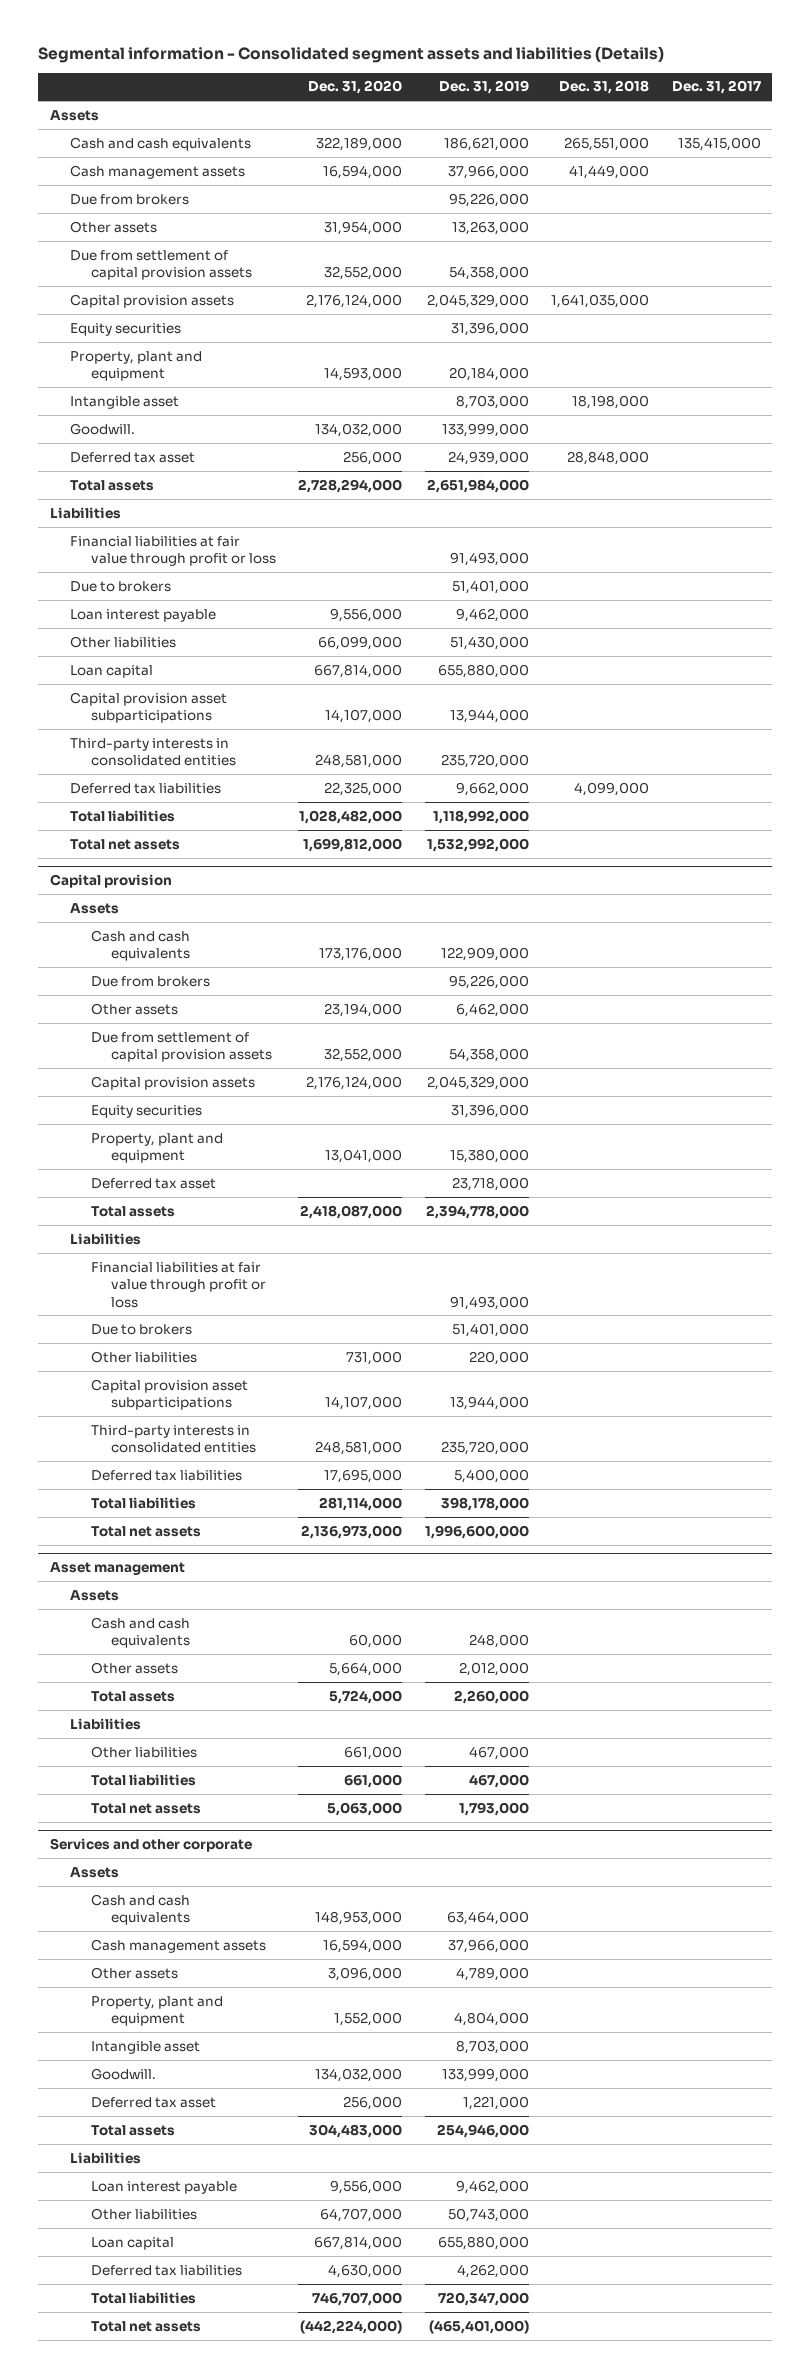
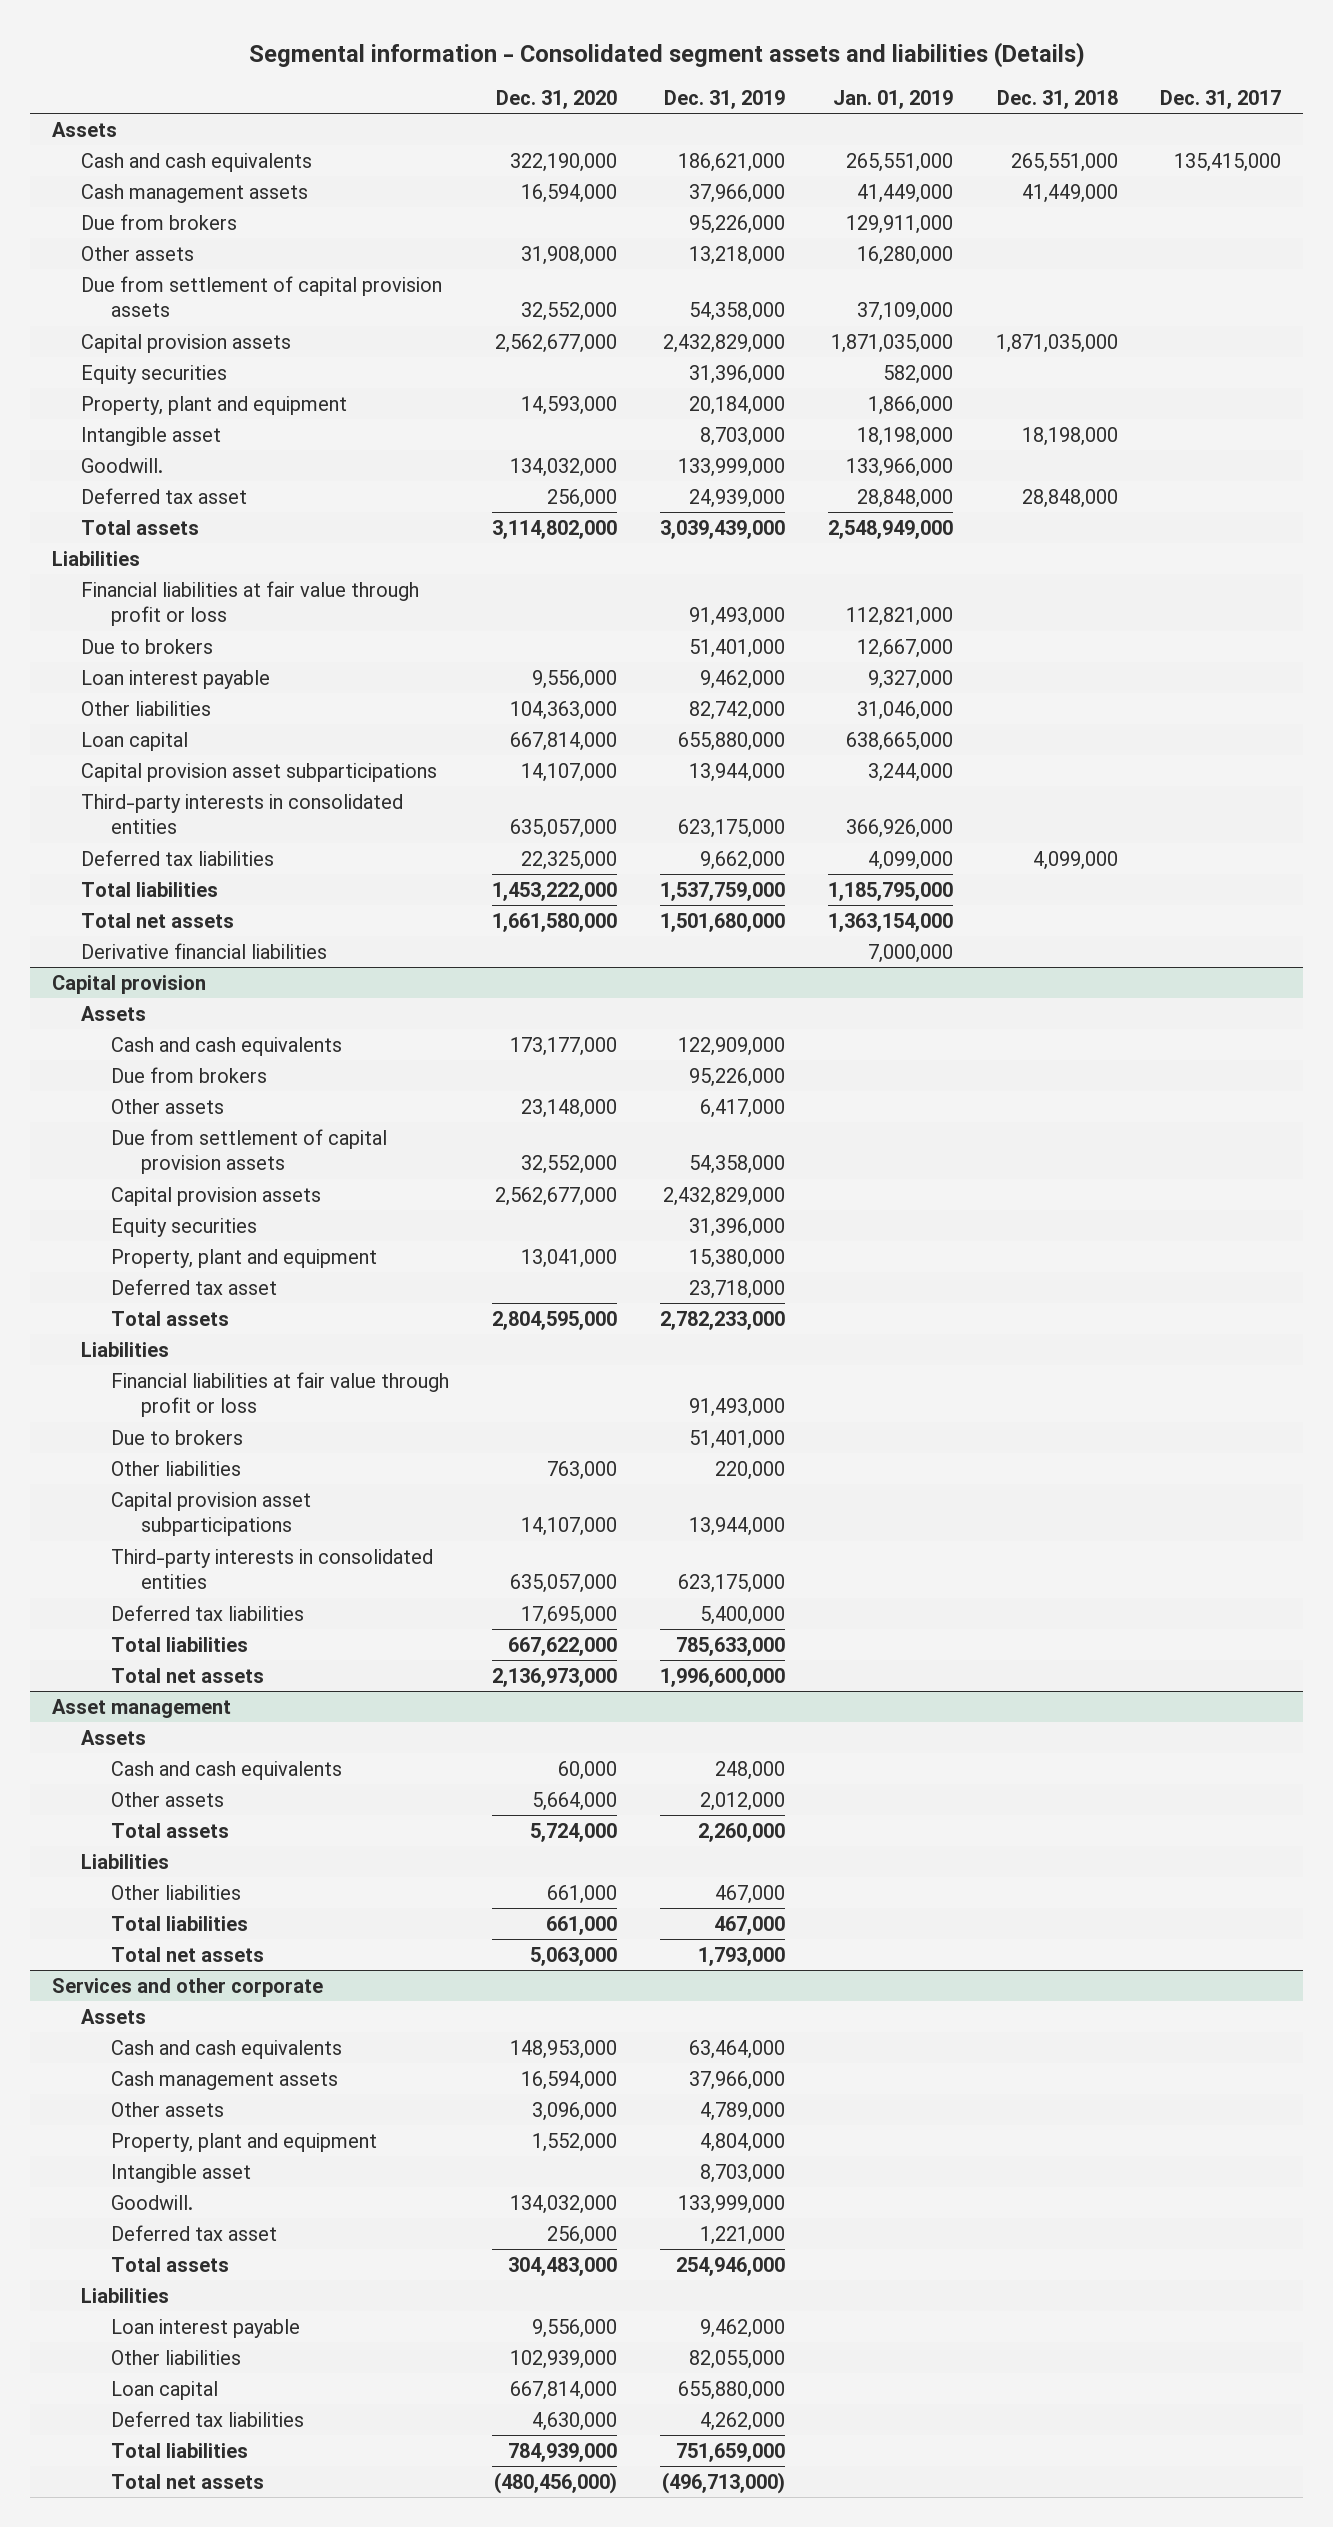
- | Dec. 31, 2020 | Dec. 31, 2019 | Dec. 31, 2018 | Dec. 31, 2017
+ | Dec. 31, 2020 | Dec. 31, 2019 | Jan. 01, 2019 | Dec. 31, 2018 | Dec. 31, 2017
- Cash and cash equivalents | 322,189,000 | 186,621,000 | 265,551,000 | 135,415,000
+ Cash and cash equivalents | 322,190,000 | 186,621,000 | 265,551,000 | 265,551,000 | 135,415,000
- Other assets | 31,954,000 | 13,263,000 | |
+ Other assets | 31,908,000 | 13,218,000 | 16,280,000 | |
- Capital provision assets | 2,176,124,000 | 2,045,329,000 | 1,641,035,000 |
+ Capital provision assets | 2,562,677,000 | 2,432,829,000 | 1,871,035,000 | 1,871,035,000 |
- Total assets | 2,728,294,000 | 2,651,984,000 | |
+ Total assets | 3,114,802,000 | 3,039,439,000 | 2,548,949,000 | |
- Other liabilities | 66,099,000 | 51,430,000 | |
+ Other liabilities | 104,363,000 | 82,742,000 | 31,046,000 | |
- Third-party interests in consolidated entities | 248,581,000 | 235,720,000 | |
+ Third-party interests in consolidated entities | 635,057,000 | 623,175,000 | 366,926,000 | |
- Total liabilities | 1,028,482,000 | 1,118,992,000 | |
- Total net assets | 1,699,812,000 | 1,532,992,000 | |
+ Total liabilities | 1,453,222,000 | 1,537,759,000 | 1,185,795,000 | |
+ Total net assets | 1,661,580,000 | 1,501,680,000 | 1,363,154,000 | |
+ Derivative financial liabilities | | | 7,000,000 | |
@ Capital provision
- Cash and cash equivalents | 173,176,000 | 122,909,000 | |
+ Cash and cash equivalents | 173,177,000 | 122,909,000 | | |
- Other assets | 23,194,000 | 6,462,000 | |
+ Other assets | 23,148,000 | 6,417,000 | | |
- Capital provision assets | 2,176,124,000 | 2,045,329,000 | |
+ Capital provision assets | 2,562,677,000 | 2,432,829,000 | | |
- Total assets | 2,418,087,000 | 2,394,778,000 | |
+ Total assets | 2,804,595,000 | 2,782,233,000 | | |
- Other liabilities | 731,000 | 220,000 | |
+ Other liabilities | 763,000 | 220,000 | | |
- Third-party interests in consolidated entities | 248,581,000 | 235,720,000 | |
+ Third-party interests in consolidated entities | 635,057,000 | 623,175,000 | | |
- Total liabilities | 281,114,000 | 398,178,000 | |
+ Total liabilities | 667,622,000 | 785,633,000 | | |
@ Services and other corporate
- Other liabilities | 64,707,000 | 50,743,000 | |
+ Other liabilities | 102,939,000 | 82,055,000 | | |
- Total liabilities | 746,707,000 | 720,347,000 | |
- Total net assets | (442,224,000) | (465,401,000) | |
+ Total liabilities | 784,939,000 | 751,659,000 | | |
+ Total net assets | (480,456,000) | (496,713,000) | | |

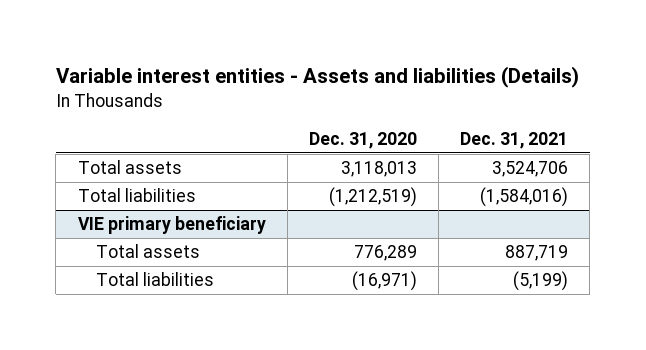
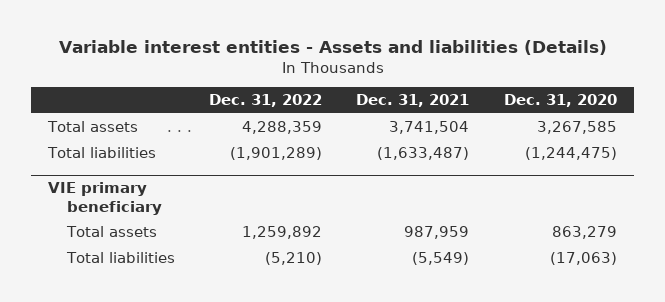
- | Dec. 31, 2020 | Dec. 31, 2021
+ | Dec. 31, 2022 | Dec. 31, 2021 | Dec. 31, 2020
- Total assets | 3,118,013 | 3,524,706
- Total liabilities | (1,212,519) | (1,584,016)
+ Total assets | 4,288,359 | 3,741,504 | 3,267,585
+ Total liabilities | (1,901,289) | (1,633,487) | (1,244,475)
@ VIE primary beneficiary
- Total assets | 776,289 | 887,719
- Total liabilities | (16,971) | (5,199)
+ Total assets | 1,259,892 | 987,959 | 863,279
+ Total liabilities | (5,210) | (5,549) | (17,063)

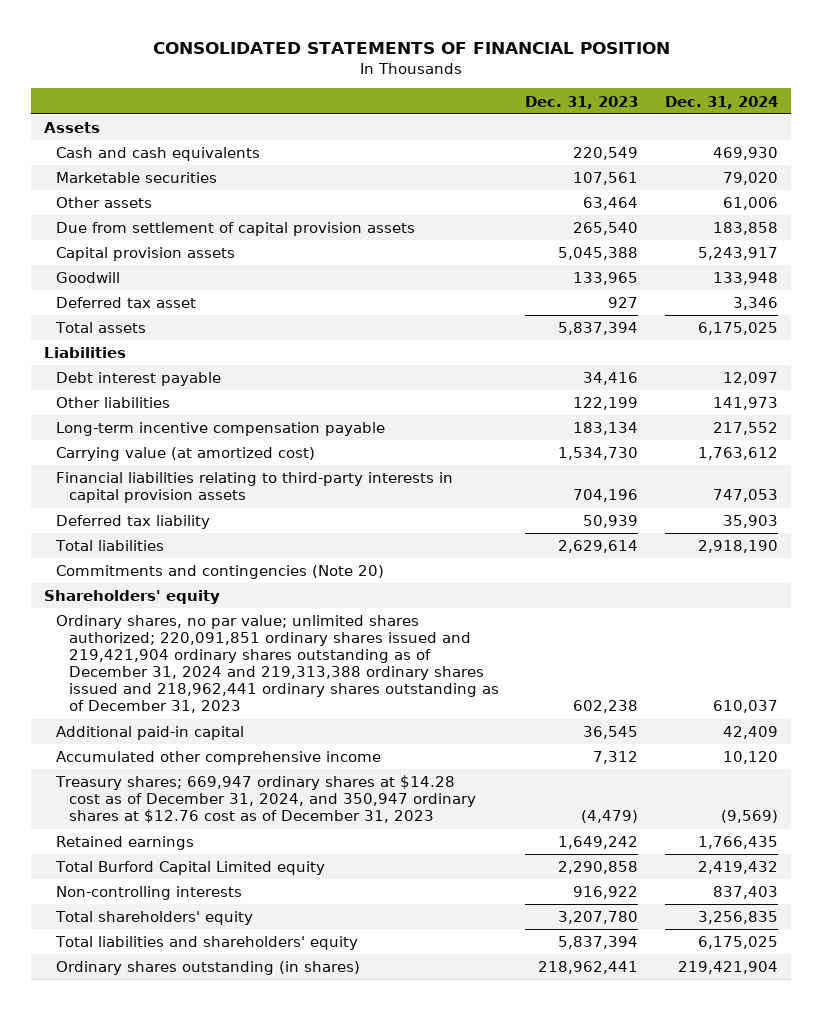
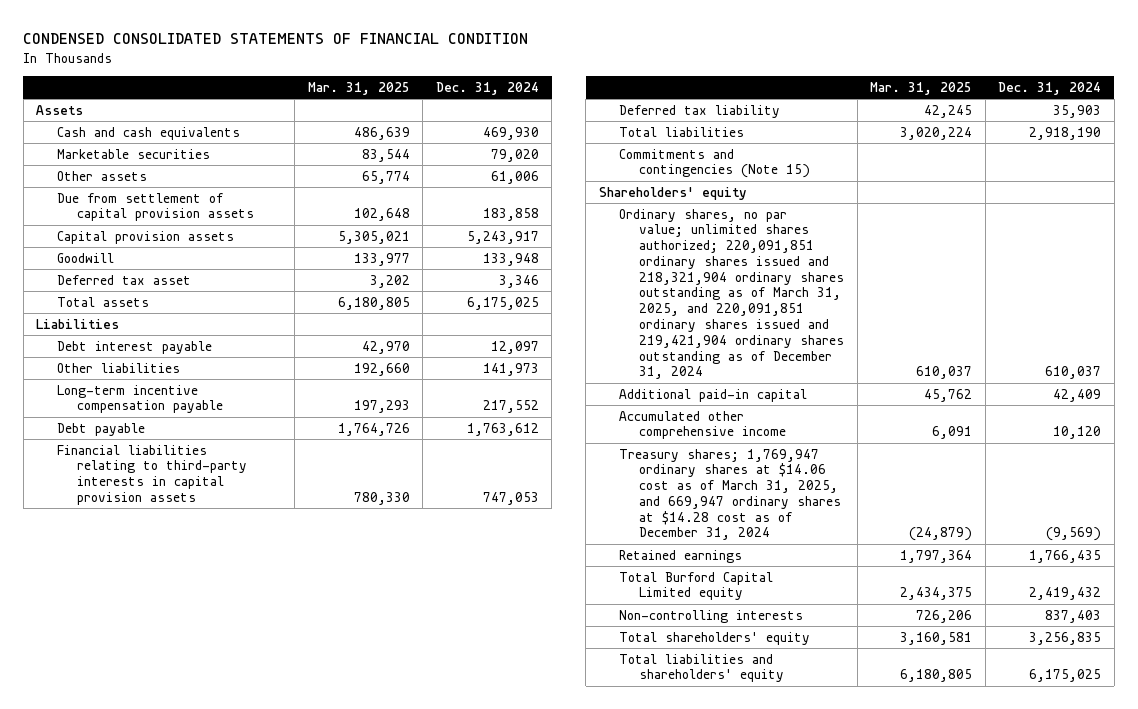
- CONSOLIDATED STATEMENTS OF FINANCIAL POSITION
+ CONDENSED CONSOLIDATED STATEMENTS OF FINANCIAL CONDITION
- | Dec. 31, 2023 | Dec. 31, 2024
+ | Mar. 31, 2025 | Dec. 31, 2024
- Carrying value (at amortized cost) | 1,534,730 | 1,763,612
+ Debt payable | 1,764,726 | 1,763,612
- Commitments and contingencies (Note 20)
+ Commitments and contingencies (Note 15)
- Ordinary shares, no par value; unlimited shares authorized; 220,091,851 ordinary shares issued and 219,421,904 ordinary shares outstanding as of December 31, 2024 and 219,313,388 ordinary shares issued and 218,962,441 ordinary shares outstanding as of December 31, 2023 | 602,238 | 610,037
+ Ordinary shares, no par value; unlimited shares authorized; 220,091,851 ordinary shares issued and 218,321,904 ordinary shares outstanding as of March 31, 2025, and 220,091,851 ordinary shares issued and 219,421,904 ordinary shares outstanding as of December 31, 2024 | 610,037 | 610,037
- Treasury shares; 669,947 ordinary shares at $14.28 cost as of December 31, 2024, and 350,947 ordinary shares at $12.76 cost as of December 31, 2023 | (4,479) | (9,569)
+ Treasury shares; 1,769,947 ordinary shares at $14.06 cost as of March 31, 2025, and 669,947 ordinary shares at $14.28 cost as of December 31, 2024 | (24,879) | (9,569)
- Ordinary shares outstanding (in shares) | 218,962,441 | 219,421,904

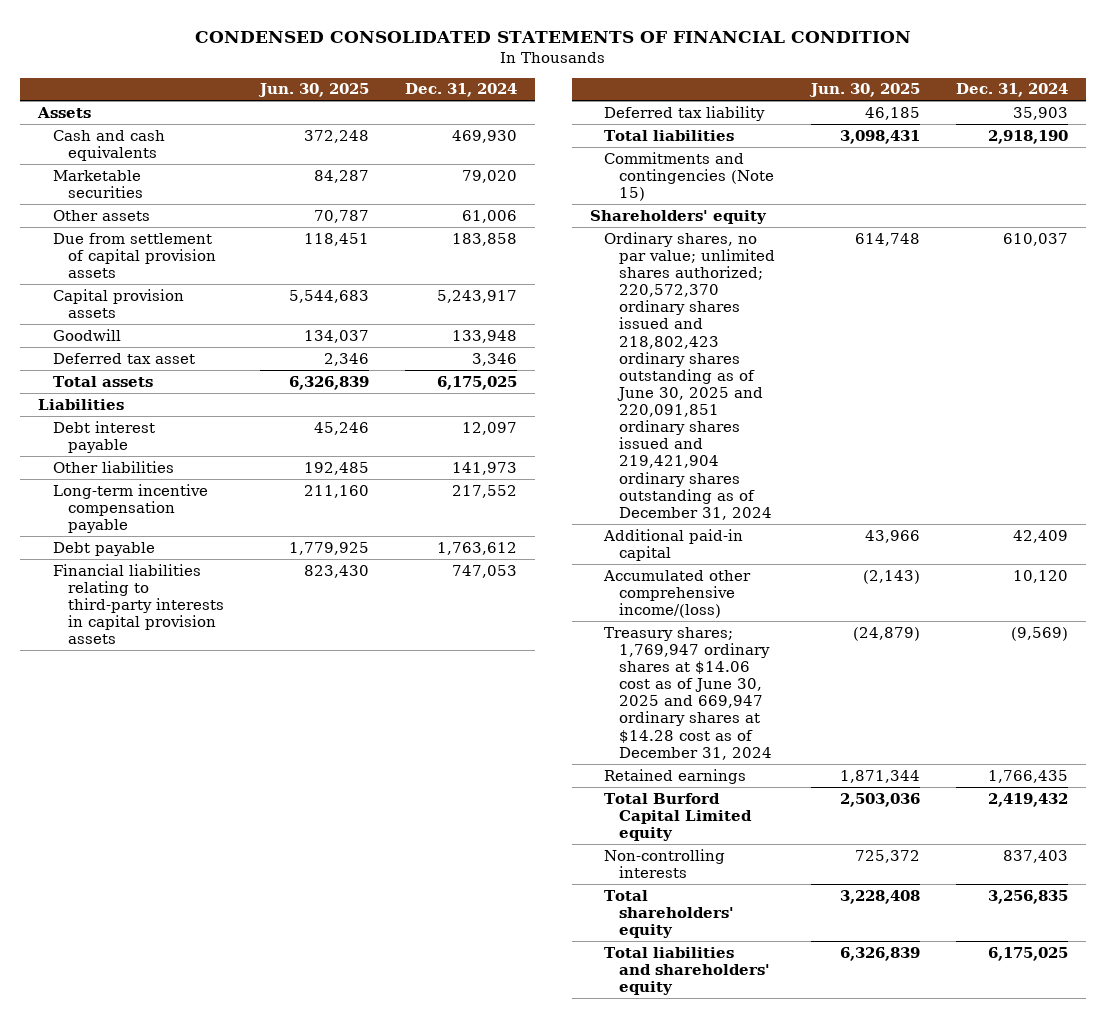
- | Mar. 31, 2025 | Dec. 31, 2024
+ | Jun. 30, 2025 | Dec. 31, 2024
- Ordinary shares, no par value; unlimited shares authorized; 220,091,851 ordinary shares issued and 218,321,904 ordinary shares outstanding as of March 31, 2025, and 220,091,851 ordinary shares issued and 219,421,904 ordinary shares outstanding as of December 31, 2024 | 610,037 | 610,037
+ Ordinary shares, no par value; unlimited shares authorized; 220,572,370 ordinary shares issued and 218,802,423 ordinary shares outstanding as of June 30, 2025 and 220,091,851 ordinary shares issued and 219,421,904 ordinary shares outstanding as of December 31, 2024 | 614,748 | 610,037
- Accumulated other comprehensive income | 6,091 | 10,120
- Treasury shares; 1,769,947 ordinary shares at $14.06 cost as of March 31, 2025, and 669,947 ordinary shares at $14.28 cost as of December 31, 2024 | (24,879) | (9,569)
+ Accumulated other comprehensive income/(loss) | (2,143) | 10,120
+ Treasury shares; 1,769,947 ordinary shares at $14.06 cost as of June 30, 2025 and 669,947 ordinary shares at $14.28 cost as of December 31, 2024 | (24,879) | (9,569)

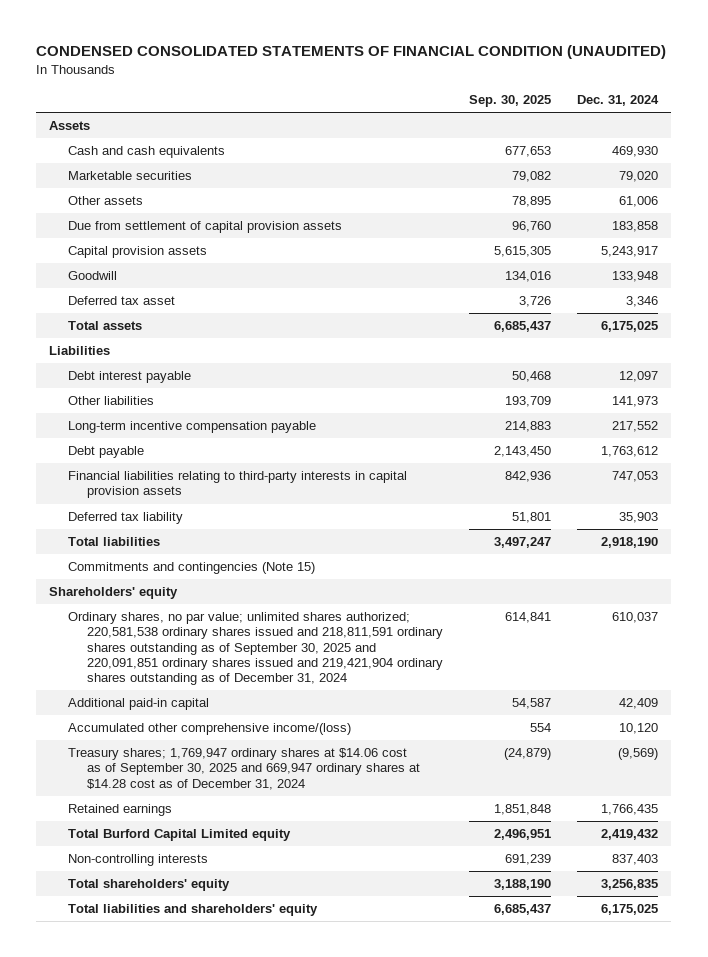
- CONDENSED CONSOLIDATED STATEMENTS OF FINANCIAL CONDITION
+ CONDENSED CONSOLIDATED STATEMENTS OF FINANCIAL CONDITION (UNAUDITED)
- | Jun. 30, 2025 | Dec. 31, 2024
+ | Sep. 30, 2025 | Dec. 31, 2024
- Ordinary shares, no par value; unlimited shares authorized; 220,572,370 ordinary shares issued and 218,802,423 ordinary shares outstanding as of June 30, 2025 and 220,091,851 ordinary shares issued and 219,421,904 ordinary shares outstanding as of December 31, 2024 | 614,748 | 610,037
+ Ordinary shares, no par value; unlimited shares authorized; 220,581,538 ordinary shares issued and 218,811,591 ordinary shares outstanding as of September 30, 2025 and 220,091,851 ordinary shares issued and 219,421,904 ordinary shares outstanding as of December 31, 2024 | 614,841 | 610,037
- Treasury shares; 1,769,947 ordinary shares at $14.06 cost as of June 30, 2025 and 669,947 ordinary shares at $14.28 cost as of December 31, 2024 | (24,879) | (9,569)
+ Treasury shares; 1,769,947 ordinary shares at $14.06 cost as of September 30, 2025 and 669,947 ordinary shares at $14.28 cost as of December 31, 2024 | (24,879) | (9,569)

